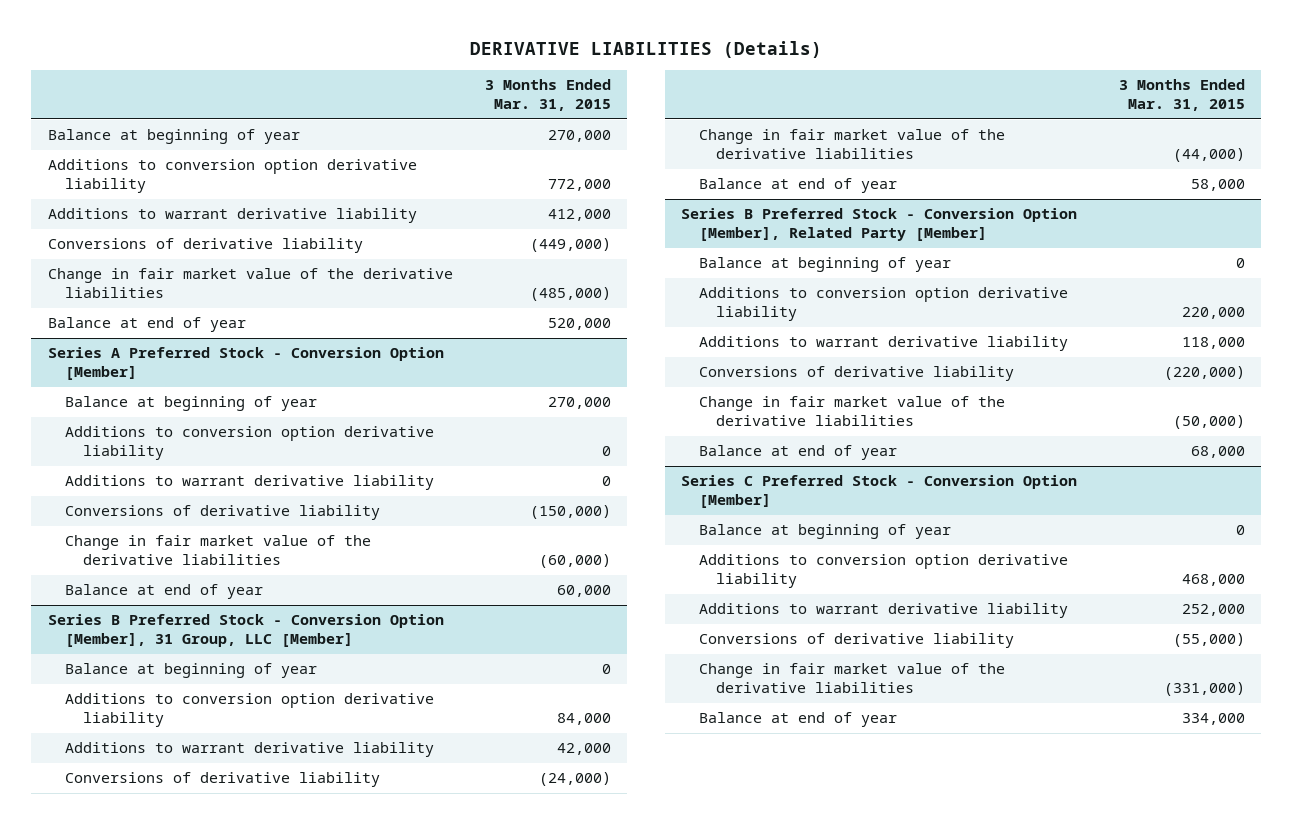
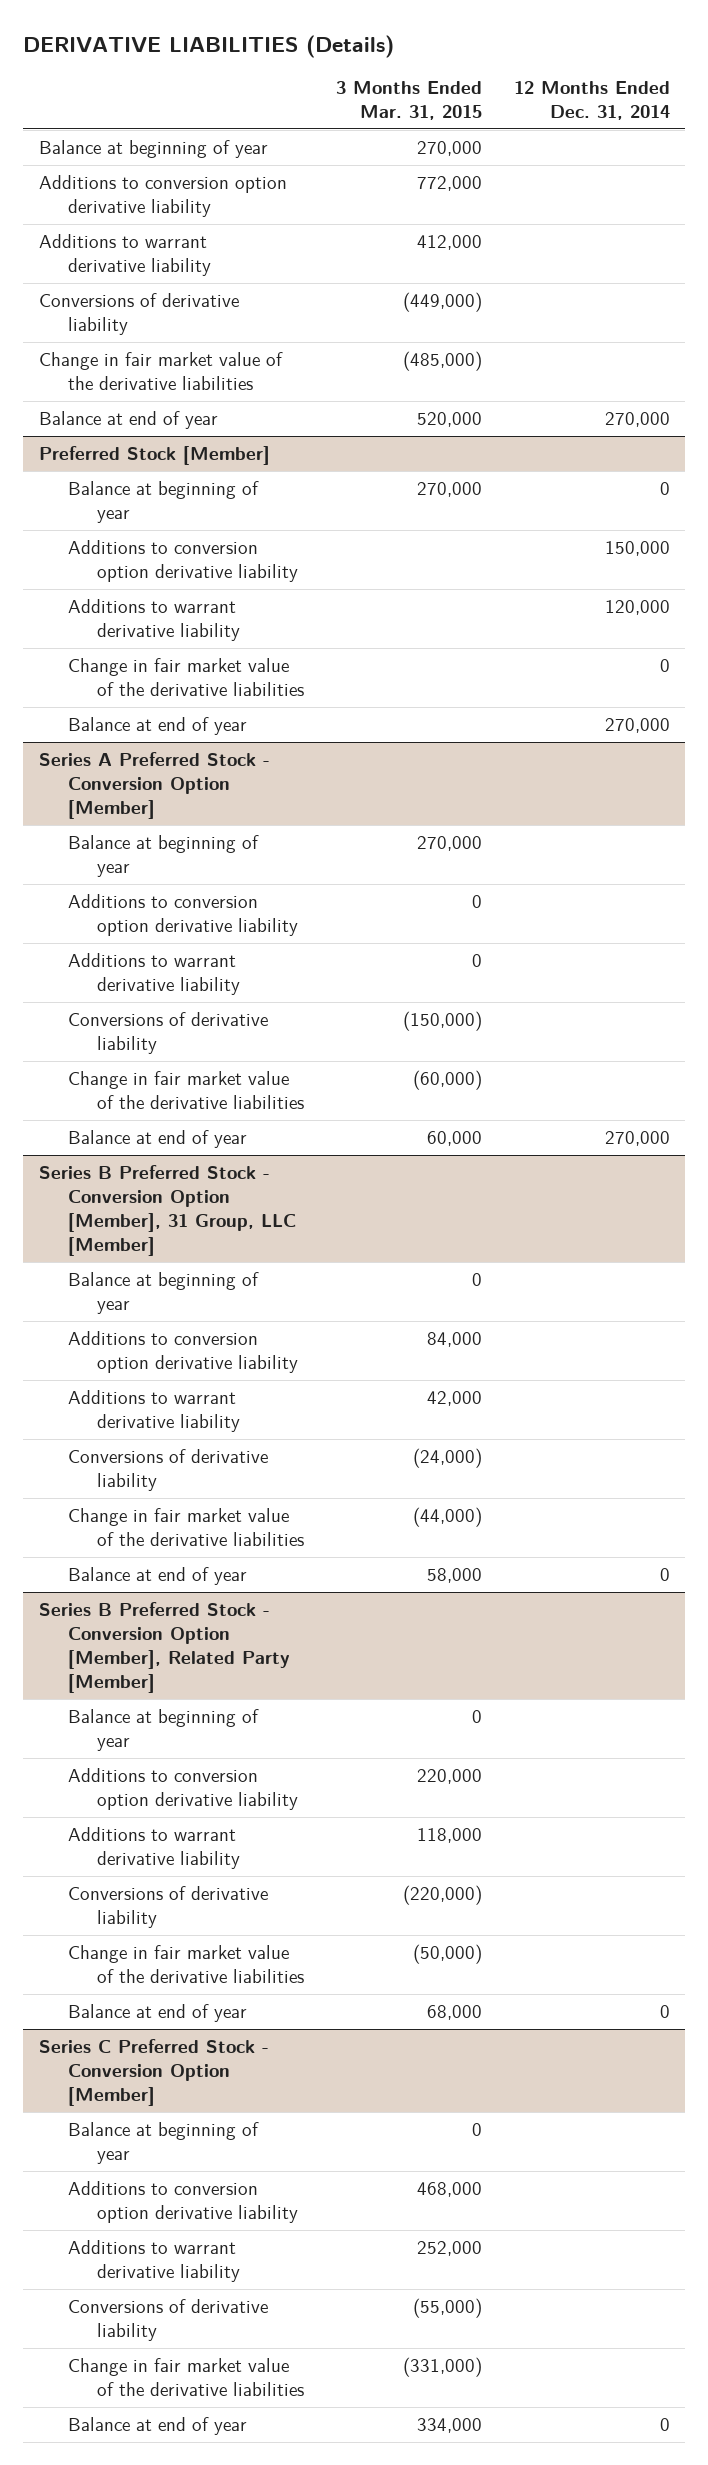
- | 3 Months Ended Mar. 31, 2015
+ | 3 Months Ended Mar. 31, 2015 | 12 Months Ended Dec. 31, 2014
+ Preferred Stock [Member]
+ Balance at beginning of year | 270,000 | 0
+ Additions to conversion option derivative liability | | 150,000
+ Additions to warrant derivative liability | | 120,000
+ Change in fair market value of the derivative liabilities | | 0
+ Balance at end of year | | 270,000

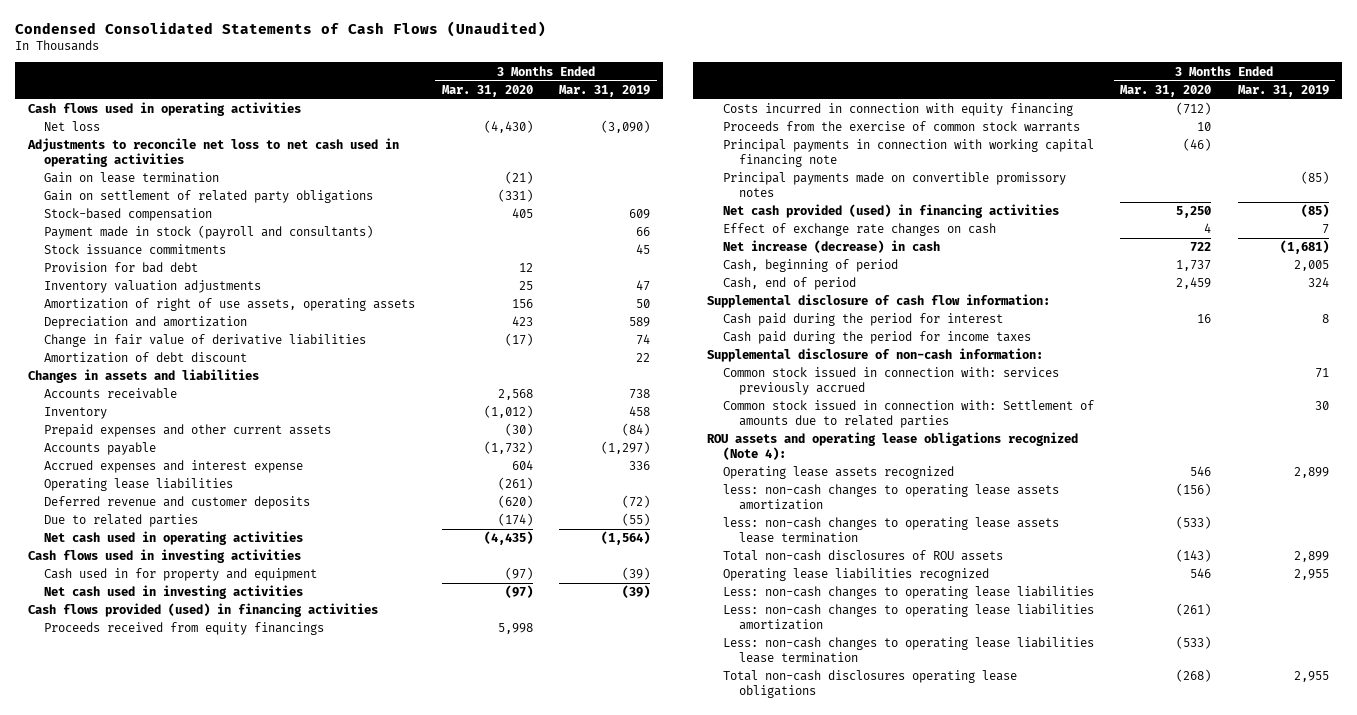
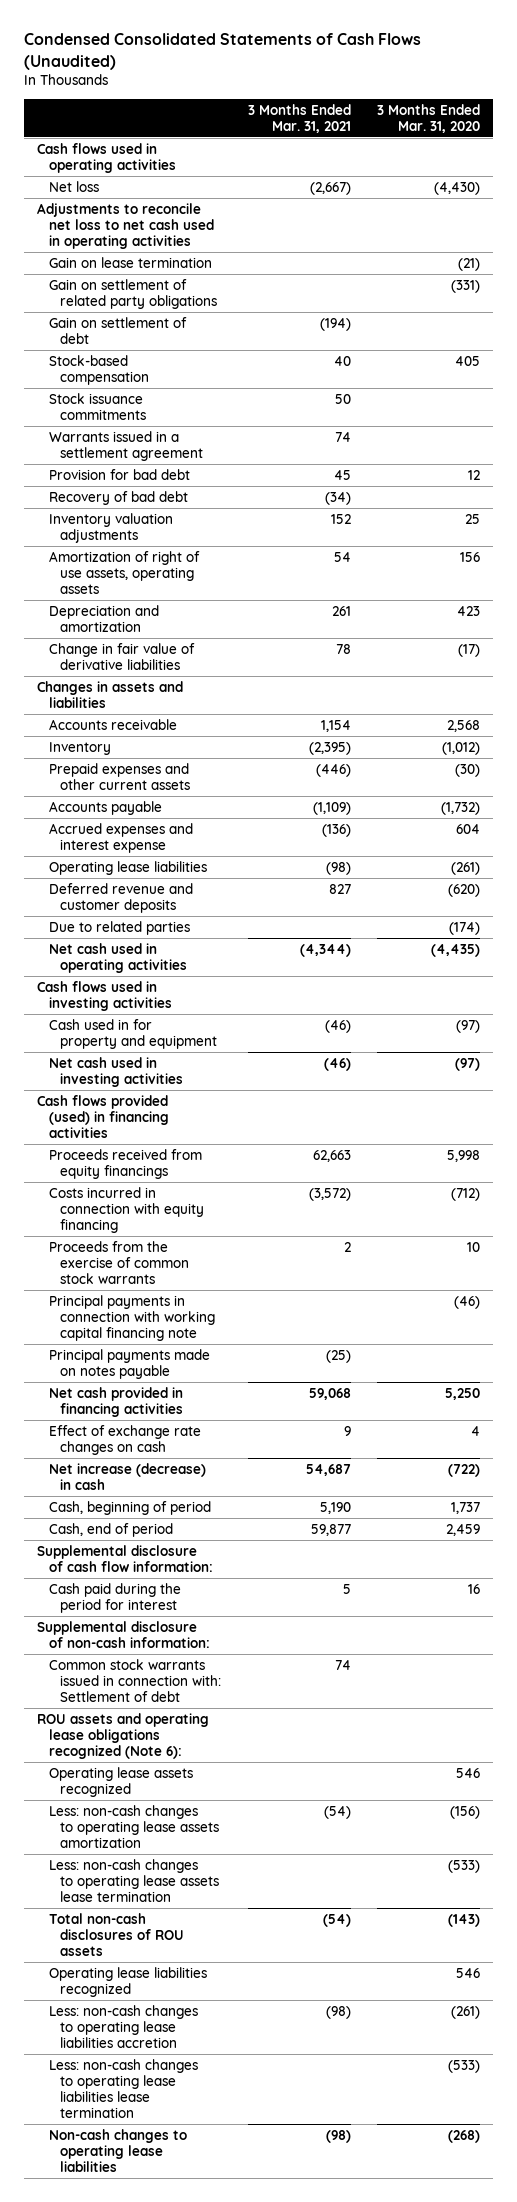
- | 3 Months Ended Mar. 31, 2020 | 3 Months Ended Mar. 31, 2019
+ | 3 Months Ended Mar. 31, 2021 | 3 Months Ended Mar. 31, 2020
+ Gain on settlement of debt | (194) |
- Payment made in stock (payroll and consultants) | | 66
+ Warrants issued in a settlement agreement | 74 |
+ Recovery of bad debt | (34) |
- Amortization of debt discount | | 22
- Principal payments made on convertible promissory notes | | (85)
- Net cash provided (used) in financing activities | 5,250 | (85)
+ Principal payments made on notes payable | (25) |
+ Net cash provided in financing activities | 59,068 | 5,250
- Net increase (decrease) in cash | 722 | (1,681)
+ Net increase (decrease) in cash | 54,687 | (722)
- Cash paid during the period for income taxes
- Common stock issued in connection with: services previously accrued | | 71
- Common stock issued in connection with: Settlement of amounts due to related parties | | 30
- ROU assets and operating lease obligations recognized (Note 4):
+ Common stock warrants issued in connection with: Settlement of debt | 74 |
+ ROU assets and operating lease obligations recognized (Note 6):
- less: non-cash changes to operating lease assets amortization | (156) |
- less: non-cash changes to operating lease assets lease termination | (533) |
+ Less: non-cash changes to operating lease assets amortization | (54) | (156)
+ Less: non-cash changes to operating lease assets lease termination | | (533)
- Less: non-cash changes to operating lease liabilities
- Less: non-cash changes to operating lease liabilities amortization | (261) |
+ Less: non-cash changes to operating lease liabilities accretion | (98) | (261)
- Total non-cash disclosures operating lease obligations | (268) | 2,955
+ Non-cash changes to operating lease liabilities | (98) | (268)

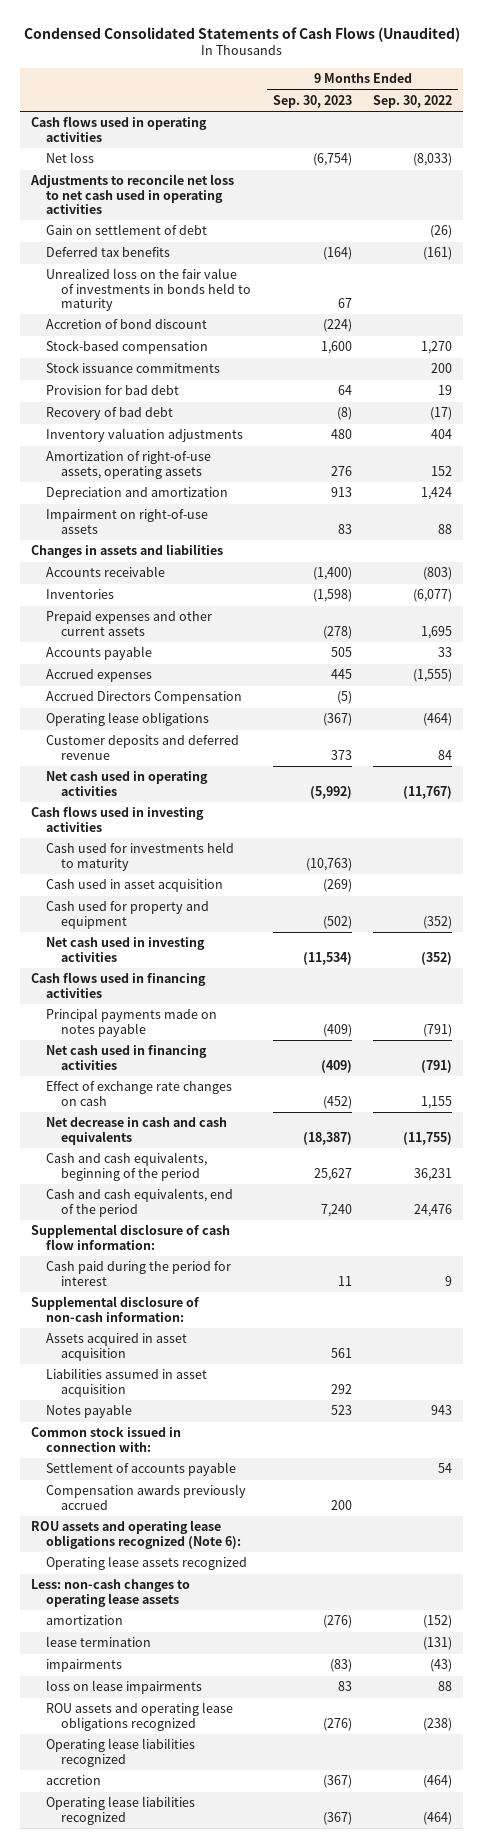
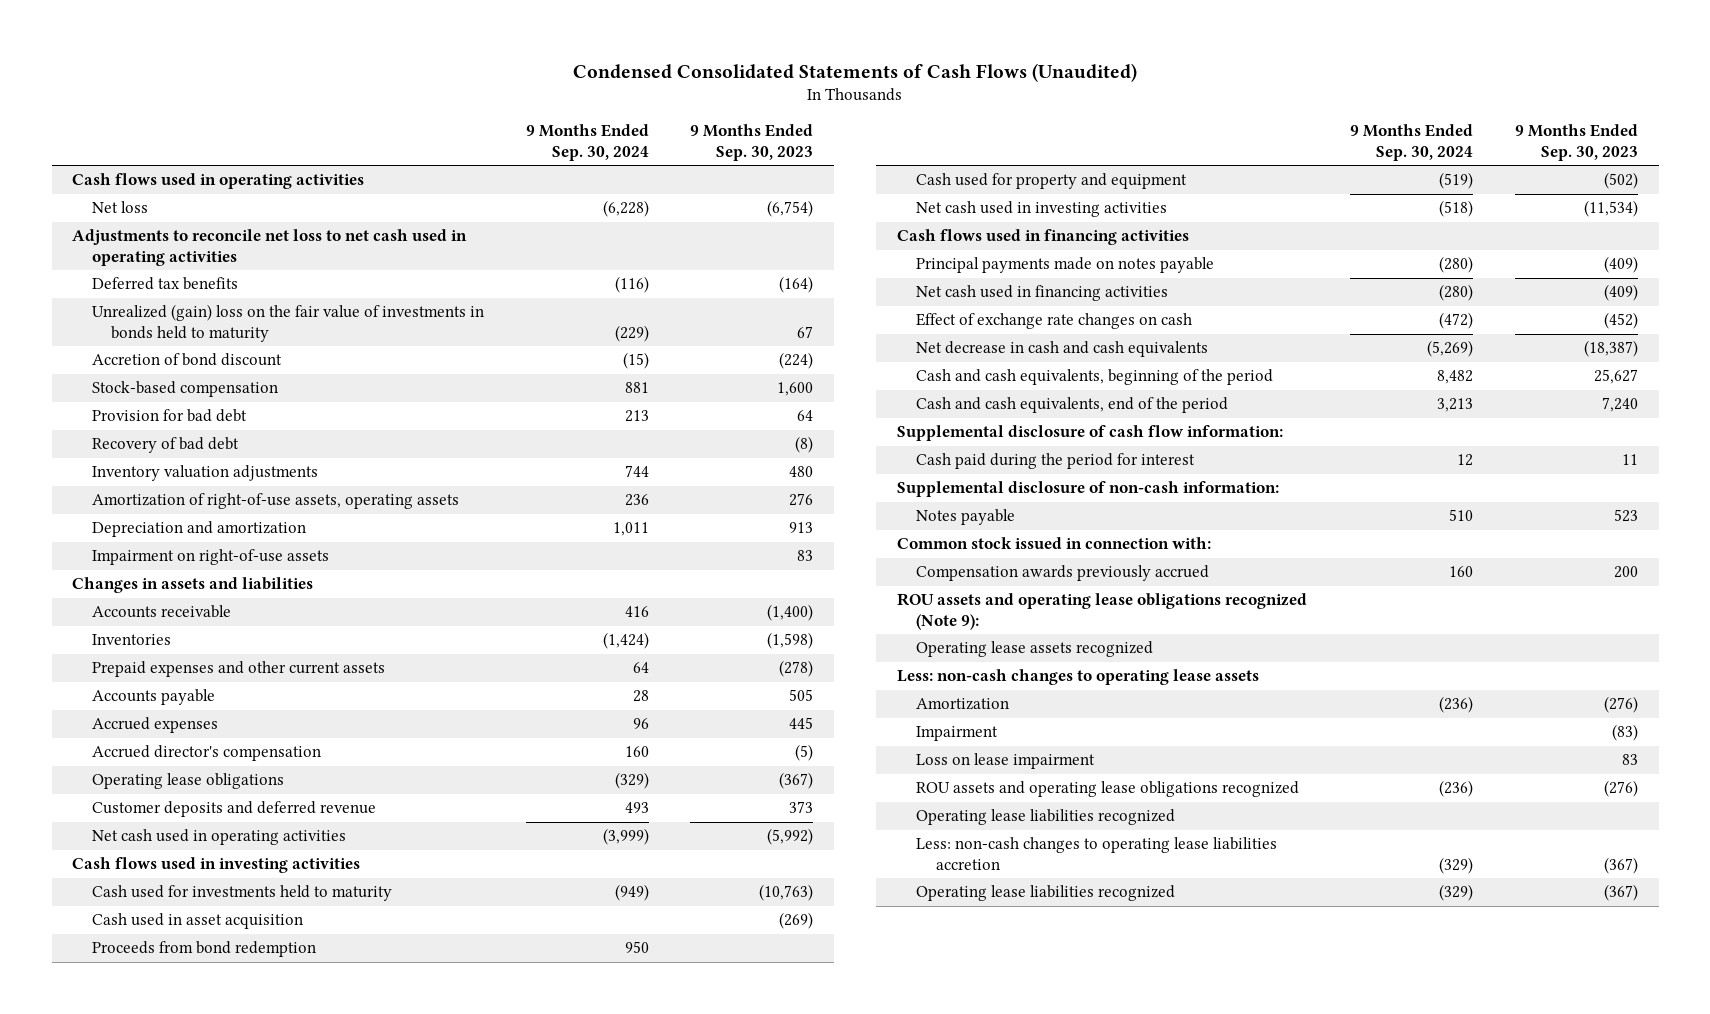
- | 9 Months Ended Sep. 30, 2023 | 9 Months Ended Sep. 30, 2022
+ | 9 Months Ended Sep. 30, 2024 | 9 Months Ended Sep. 30, 2023
- Gain on settlement of debt | | (26)
- Unrealized loss on the fair value of investments in bonds held to maturity | 67 |
+ Unrealized (gain) loss on the fair value of investments in bonds held to maturity | (229) | 67
- Stock issuance commitments | | 200
- Accrued Directors Compensation | (5) |
+ Accrued director's compensation | 160 | (5)
+ Proceeds from bond redemption | 950 |
- Assets acquired in asset acquisition | 561 |
- Liabilities assumed in asset acquisition | 292 |
- Settlement of accounts payable | | 54
- ROU assets and operating lease obligations recognized (Note 6):
+ ROU assets and operating lease obligations recognized (Note 9):
- amortization | (276) | (152)
- lease termination | | (131)
- impairments | (83) | (43)
- loss on lease impairments | 83 | 88
+ Amortization | (236) | (276)
+ Impairment | | (83)
+ Loss on lease impairment | | 83
- accretion | (367) | (464)
+ Less: non-cash changes to operating lease liabilities accretion | (329) | (367)

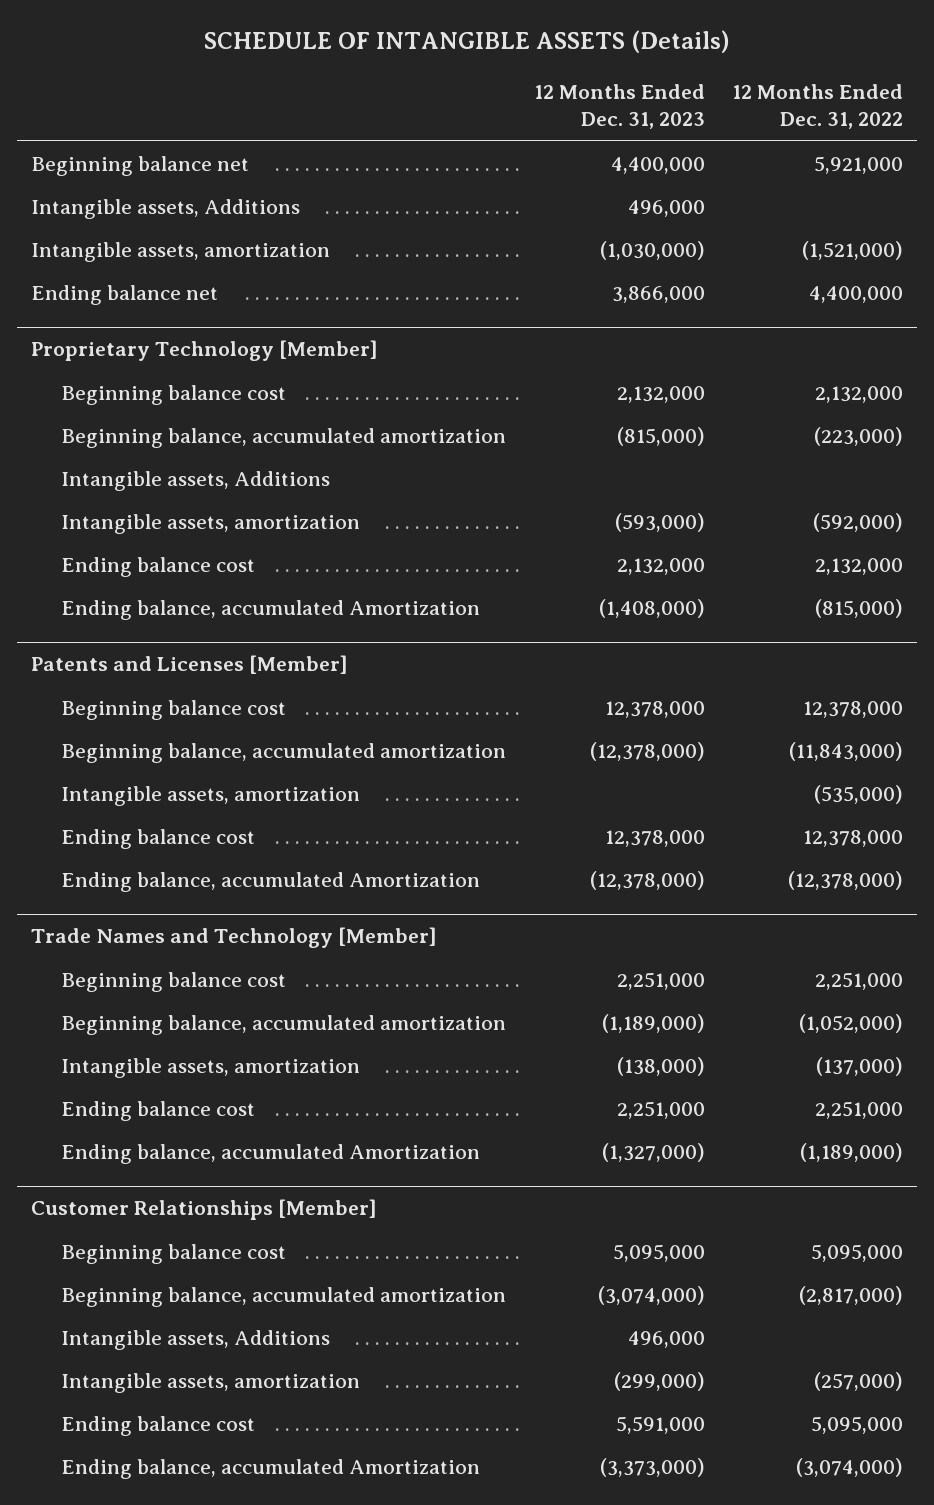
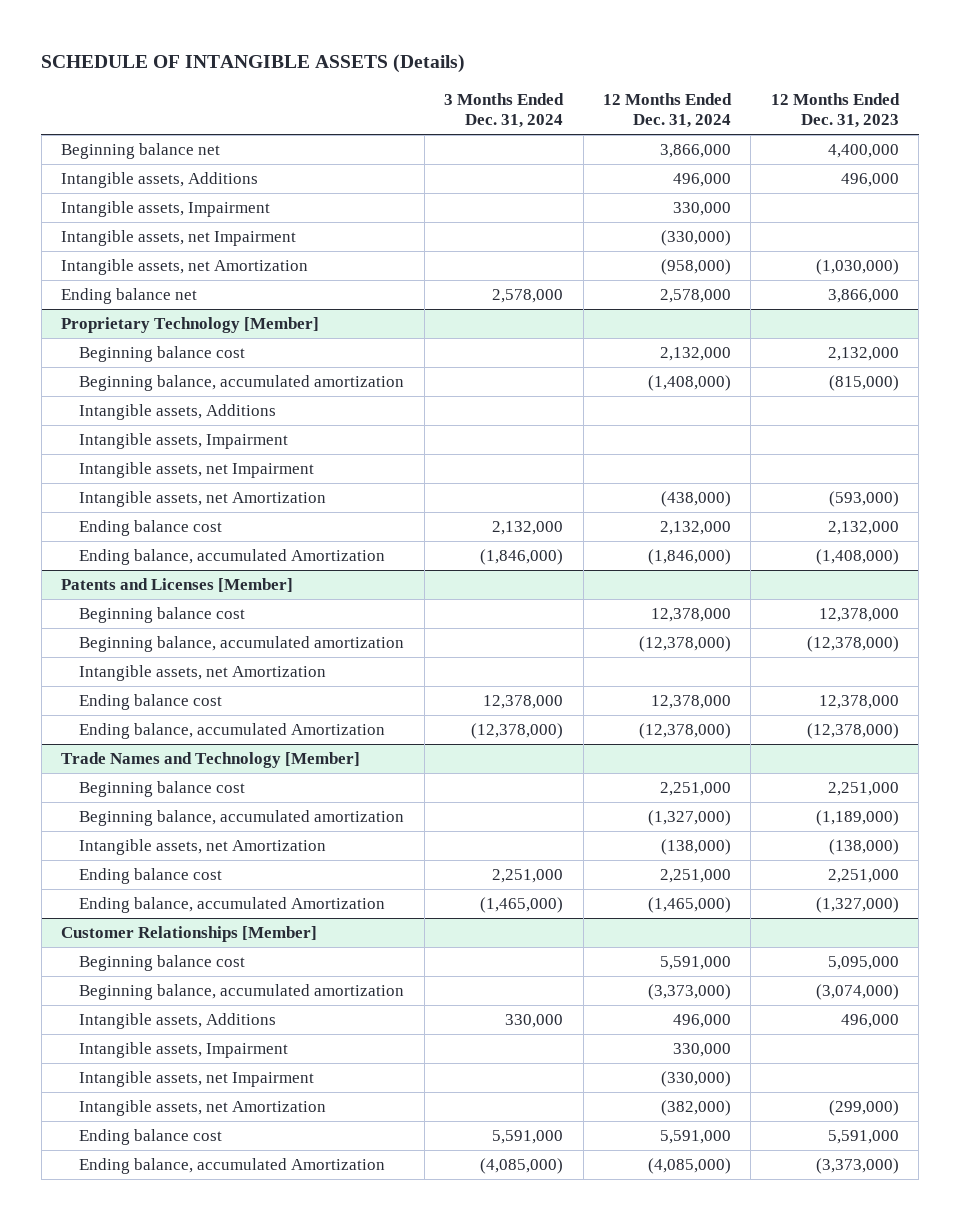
- | 12 Months Ended Dec. 31, 2023 | 12 Months Ended Dec. 31, 2022
+ | 3 Months Ended Dec. 31, 2024 | 12 Months Ended Dec. 31, 2024 | 12 Months Ended Dec. 31, 2023
- Intangible assets, amortization | (1,030,000) | (1,521,000)
+ Intangible assets, Impairment | | 330,000 |
+ Intangible assets, net Impairment | | (330,000) |
+ Intangible assets, net Amortization | | (958,000) | (1,030,000)
@ Proprietary Technology [Member]
- Intangible assets, amortization | (593,000) | (592,000)
+ Intangible assets, Impairment
+ Intangible assets, net Impairment
+ Intangible assets, net Amortization | | (438,000) | (593,000)
@ Patents and Licenses [Member]
- Intangible assets, amortization | | (535,000)
+ Intangible assets, net Amortization
@ Trade Names and Technology [Member]
- Intangible assets, amortization | (138,000) | (137,000)
+ Intangible assets, net Amortization | | (138,000) | (138,000)
@ Customer Relationships [Member]
- Intangible assets, amortization | (299,000) | (257,000)
+ Intangible assets, Impairment | | 330,000 |
+ Intangible assets, net Impairment | | (330,000) |
+ Intangible assets, net Amortization | | (382,000) | (299,000)

